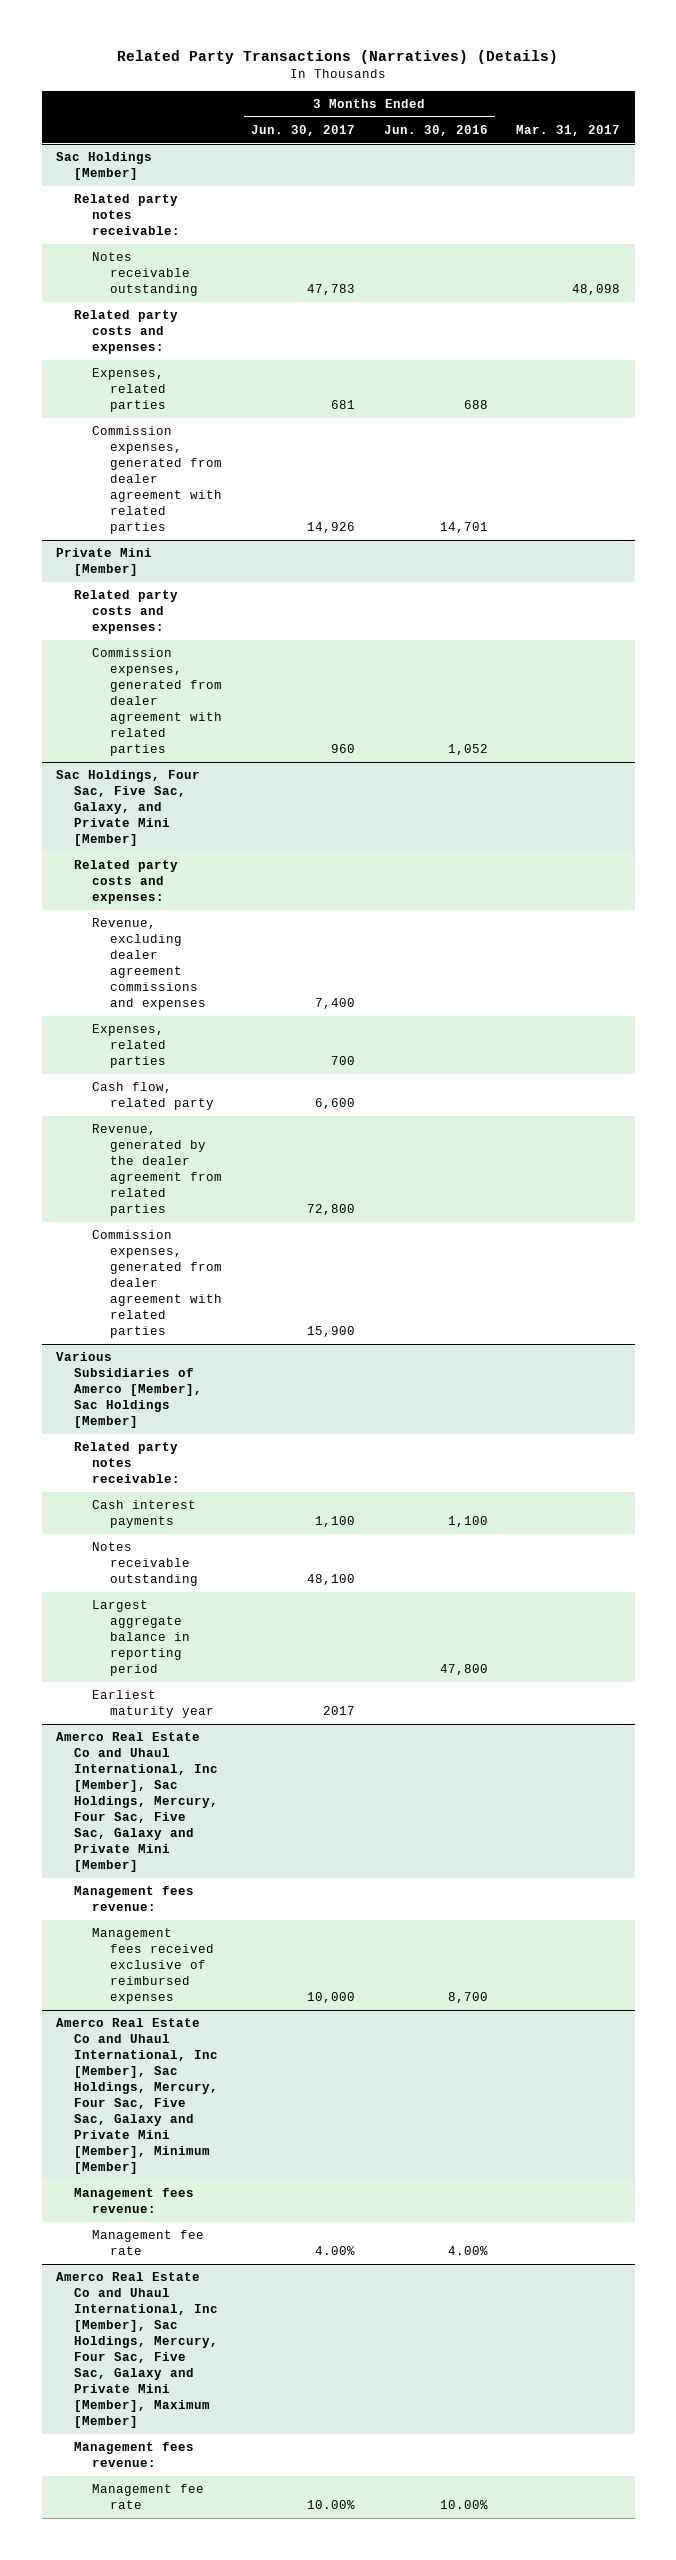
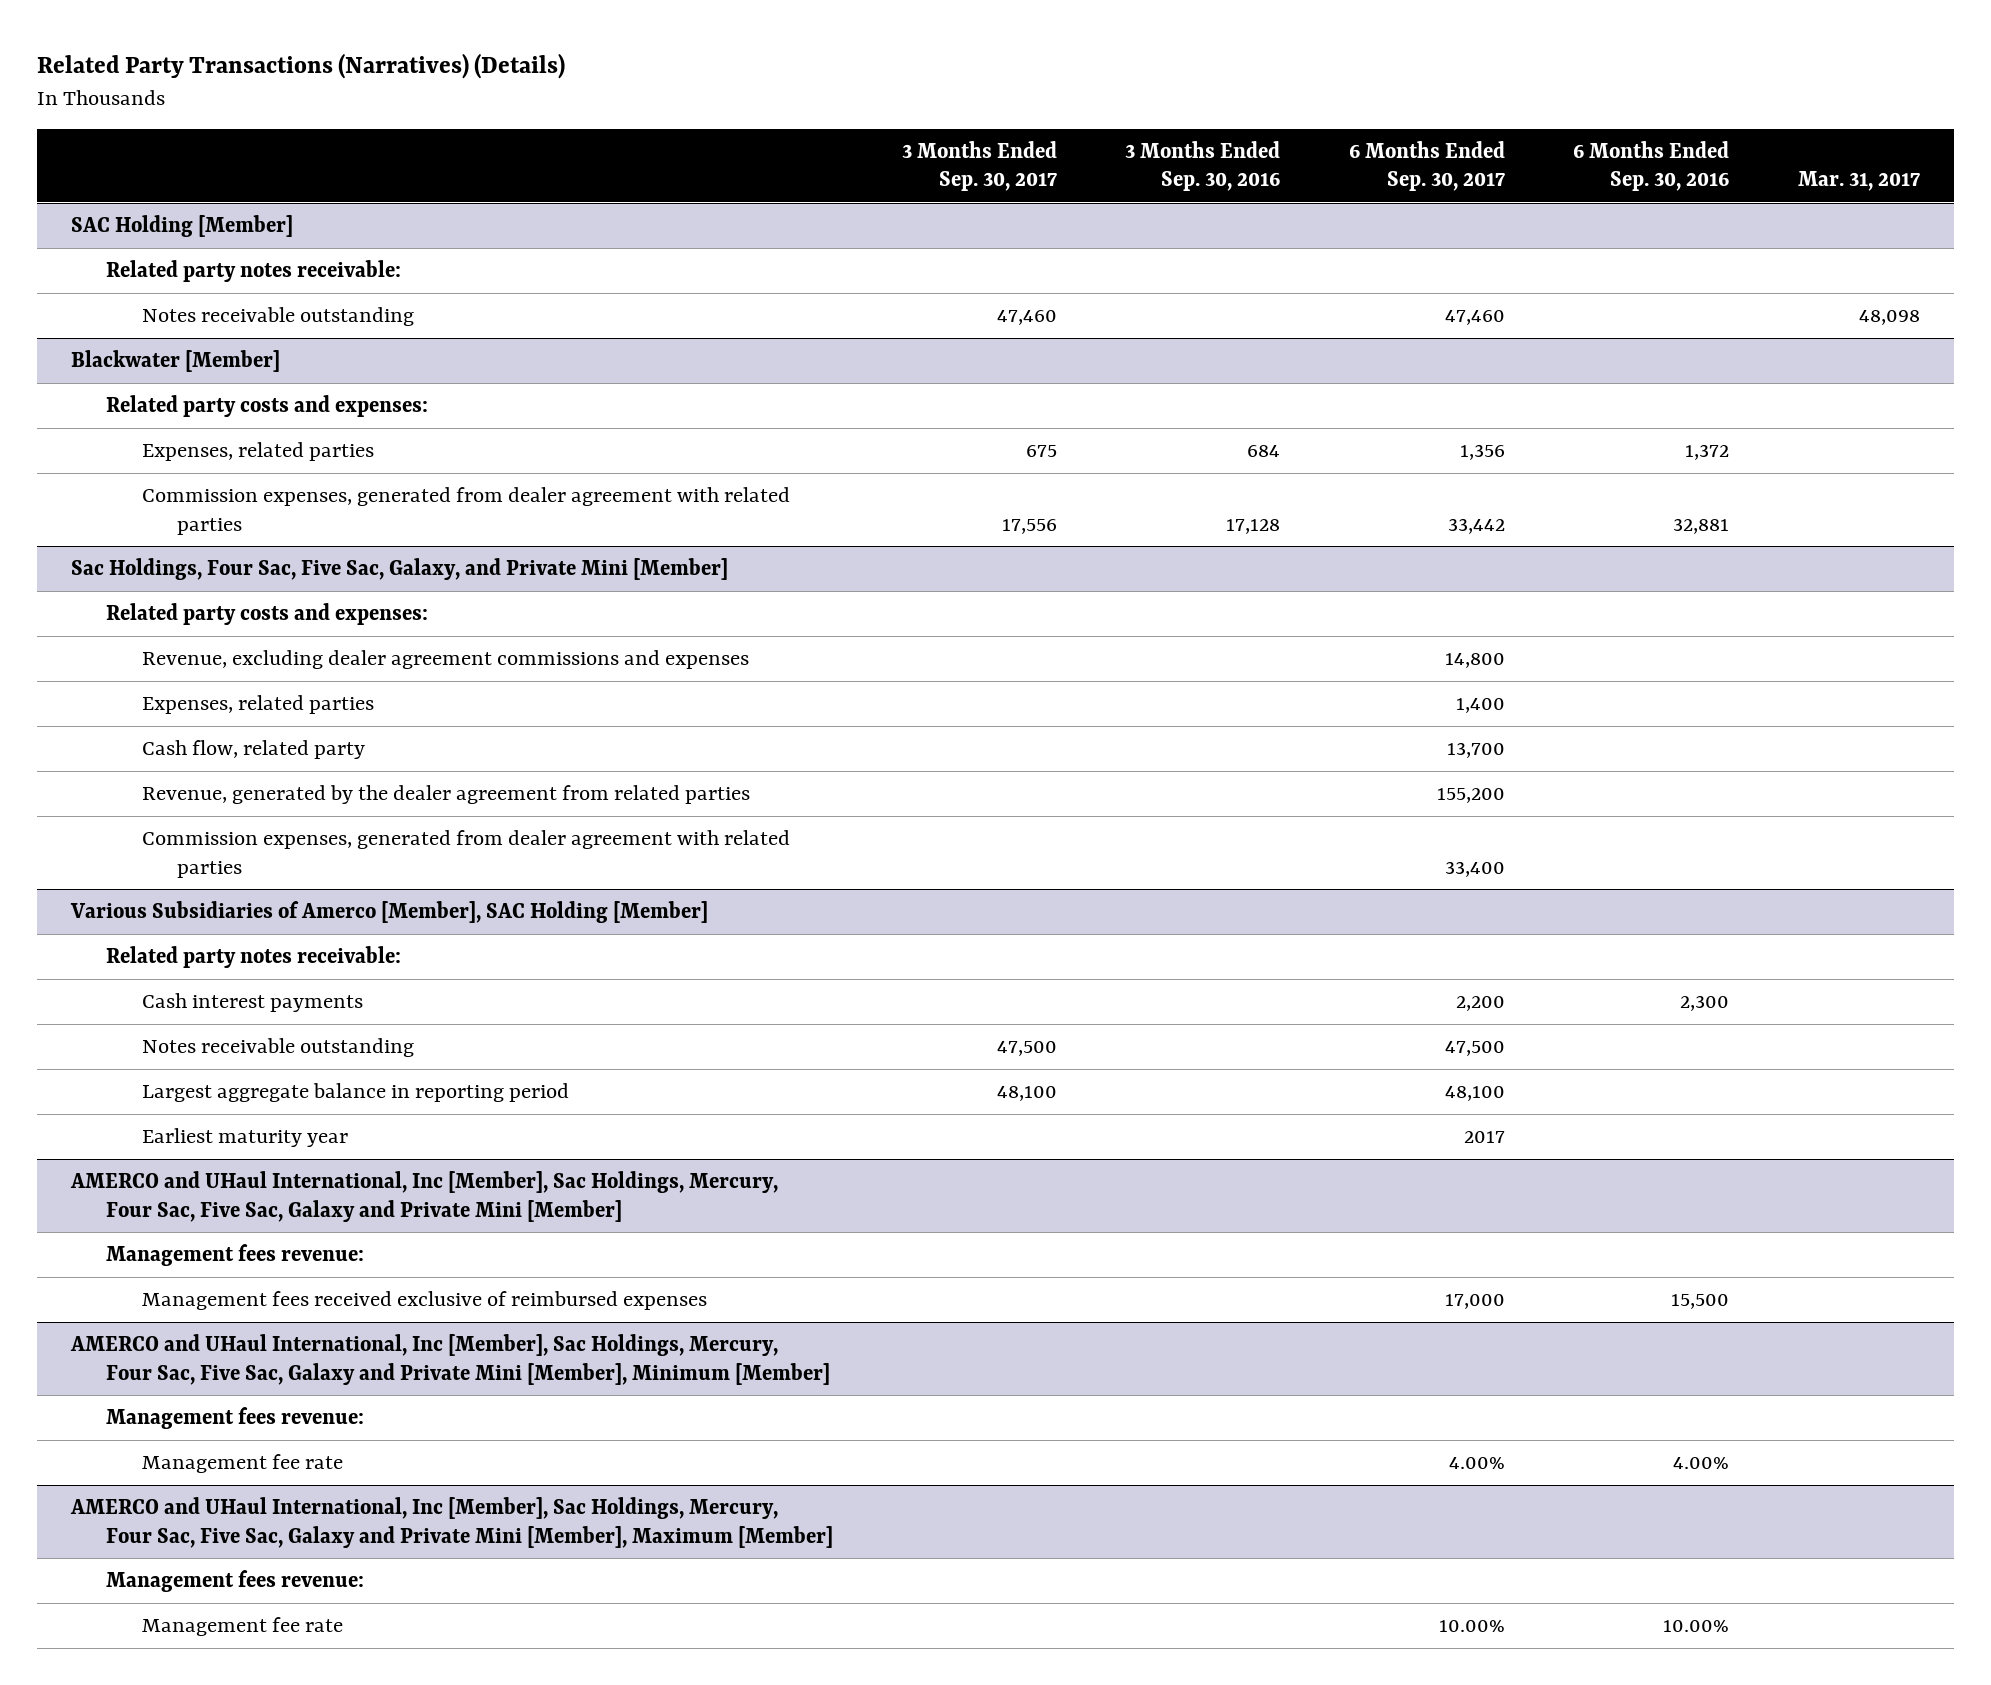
- | 3 Months Ended Jun. 30, 2017 | 3 Months Ended Jun. 30, 2016 | Mar. 31, 2017
+ | 3 Months Ended Sep. 30, 2017 | 3 Months Ended Sep. 30, 2016 | 6 Months Ended Sep. 30, 2017 | 6 Months Ended Sep. 30, 2016 | Mar. 31, 2017
- Sac Holdings [Member]
+ SAC Holding [Member]
- Related party costs and expenses:
- Expenses, related parties | 681 | 688 |
- Commission expenses, generated from dealer agreement with related parties | 14,926 | 14,701 |
- Private Mini [Member]
+ Blackwater [Member]
+ Expenses, related parties | 675 | 684 | 1,356 | 1,372 |
- Various Subsidiaries of Amerco [Member], Sac Holdings [Member]
+ Various Subsidiaries of Amerco [Member], SAC Holding [Member]
- Amerco Real Estate Co and Uhaul International, Inc [Member], Sac Holdings, Mercury, Four Sac, Five Sac, Galaxy and Private Mini [Member]
+ AMERCO and UHaul International, Inc [Member], Sac Holdings, Mercury, Four Sac, Five Sac, Galaxy and Private Mini [Member]
- Amerco Real Estate Co and Uhaul International, Inc [Member], Sac Holdings, Mercury, Four Sac, Five Sac, Galaxy and Private Mini [Member], Minimum [Member]
+ AMERCO and UHaul International, Inc [Member], Sac Holdings, Mercury, Four Sac, Five Sac, Galaxy and Private Mini [Member], Minimum [Member]
- Amerco Real Estate Co and Uhaul International, Inc [Member], Sac Holdings, Mercury, Four Sac, Five Sac, Galaxy and Private Mini [Member], Maximum [Member]
+ AMERCO and UHaul International, Inc [Member], Sac Holdings, Mercury, Four Sac, Five Sac, Galaxy and Private Mini [Member], Maximum [Member]

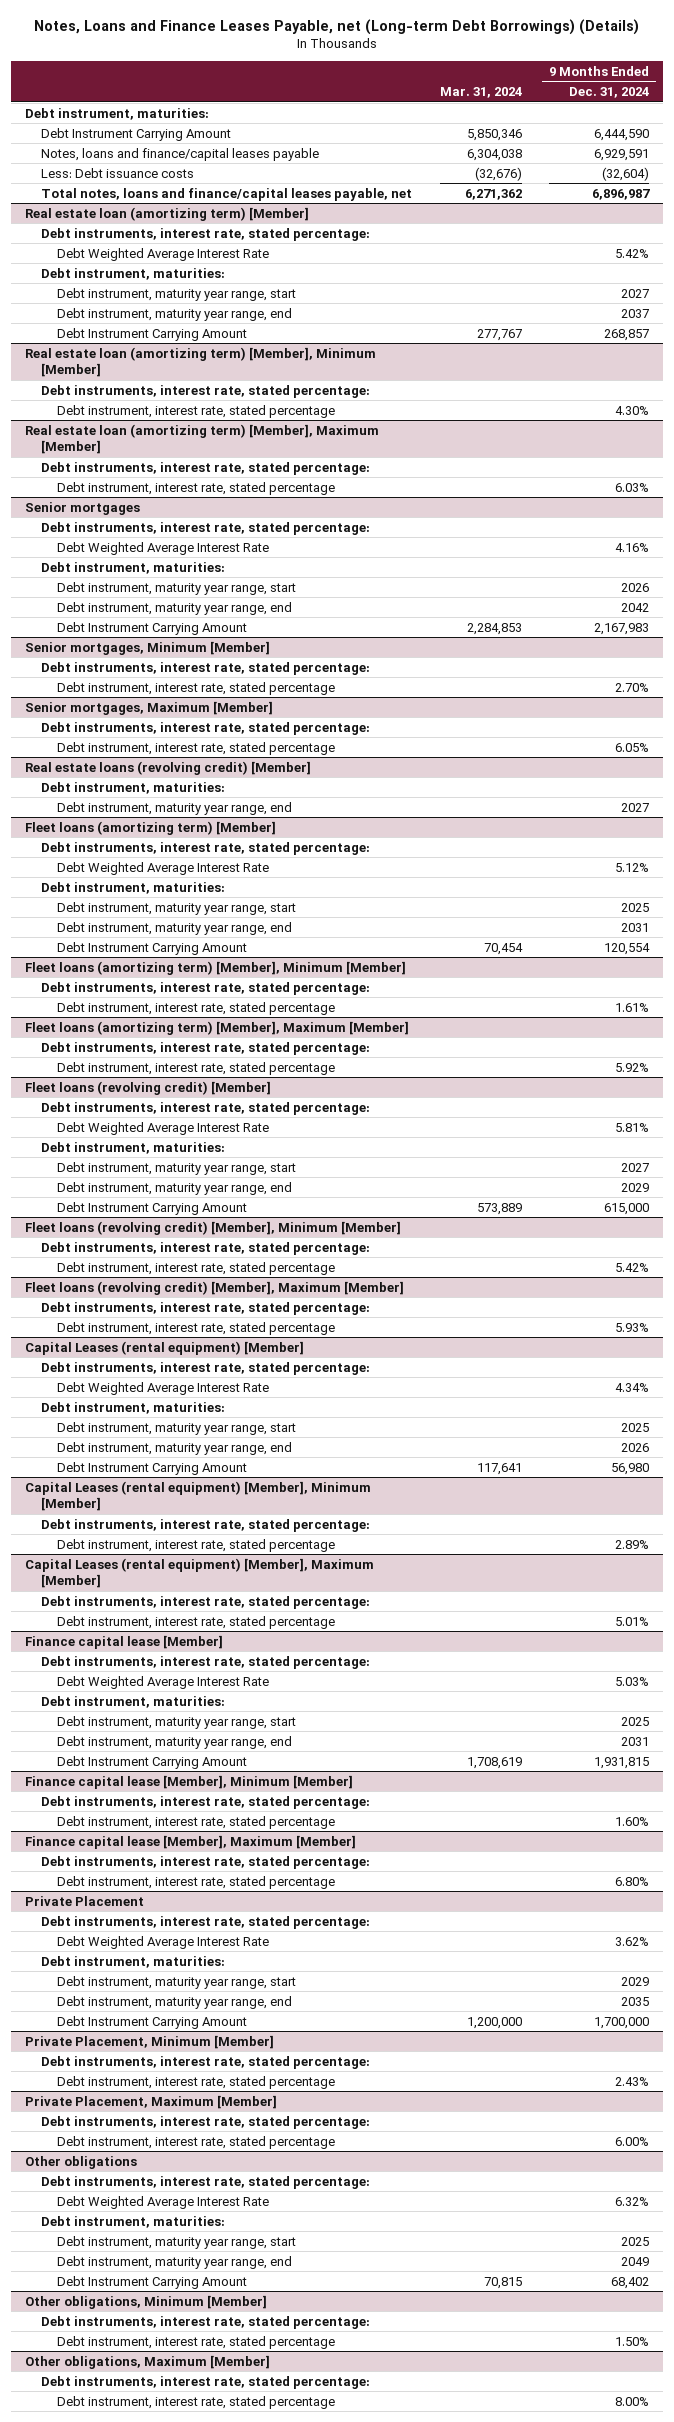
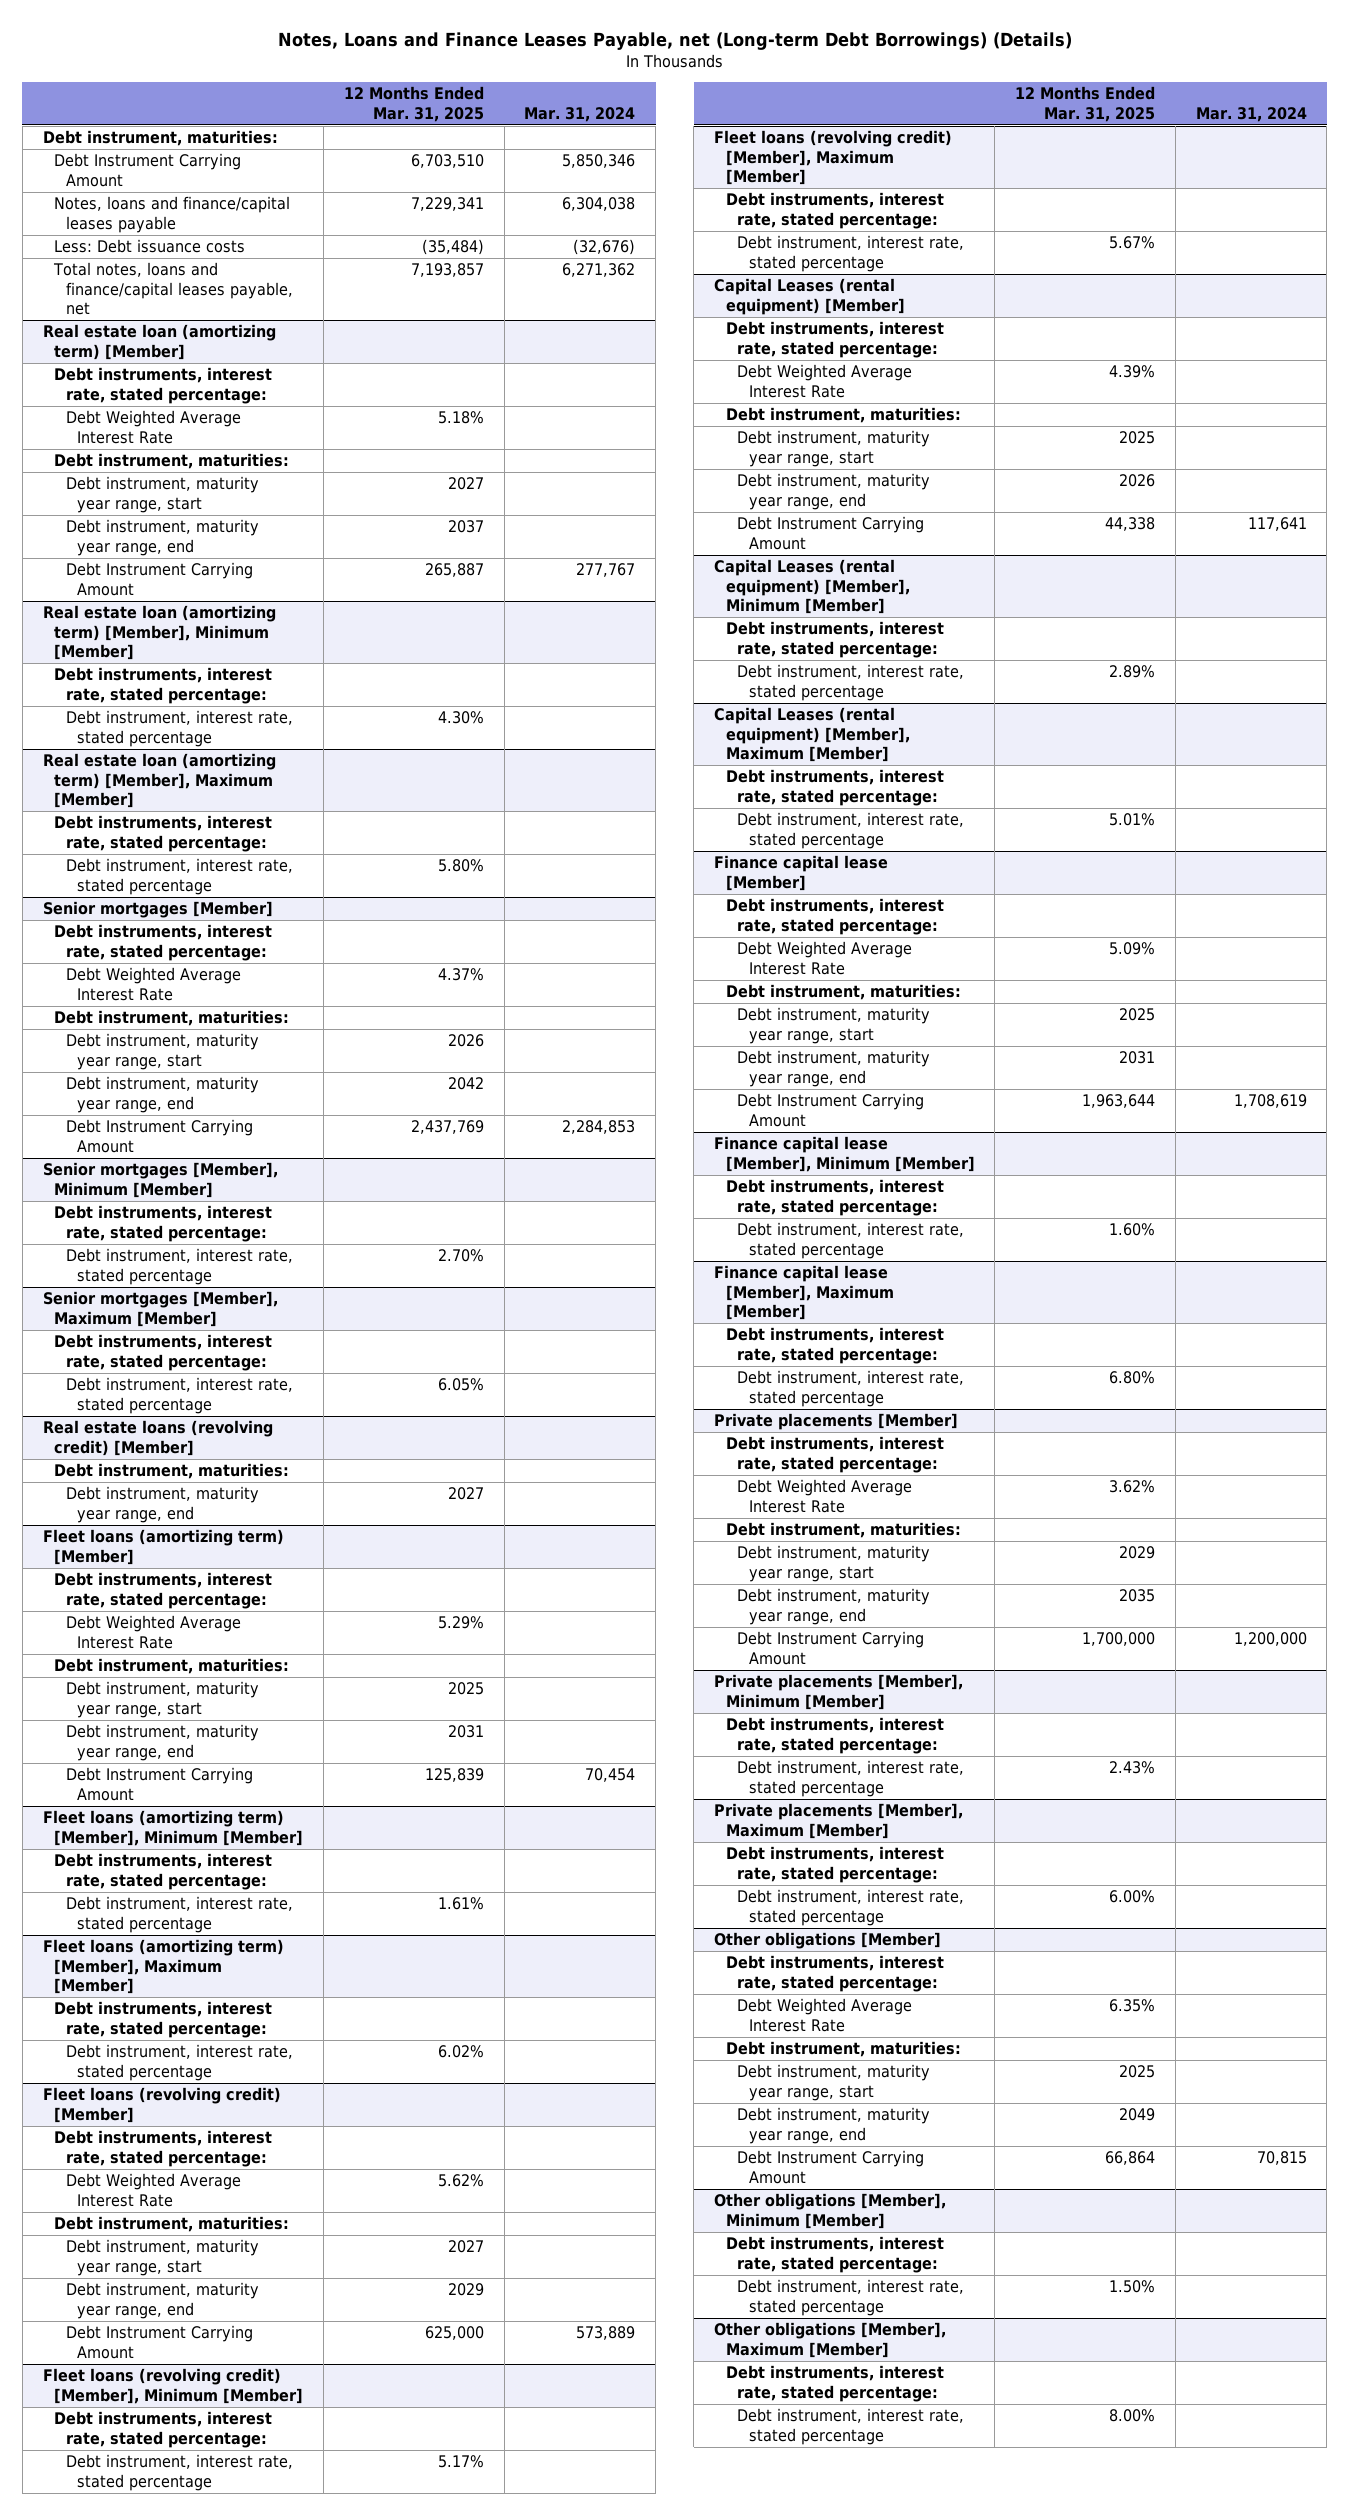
- | Mar. 31, 2024 | 9 Months Ended Dec. 31, 2024
+ | 12 Months Ended Mar. 31, 2025 | Mar. 31, 2024
- Senior mortgages
+ Senior mortgages [Member]
- Senior mortgages, Minimum [Member]
+ Senior mortgages [Member], Minimum [Member]
- Senior mortgages, Maximum [Member]
+ Senior mortgages [Member], Maximum [Member]
- Private Placement
+ Private placements [Member]
- Private Placement, Minimum [Member]
+ Private placements [Member], Minimum [Member]
- Private Placement, Maximum [Member]
+ Private placements [Member], Maximum [Member]
- Other obligations
+ Other obligations [Member]
- Other obligations, Minimum [Member]
+ Other obligations [Member], Minimum [Member]
- Other obligations, Maximum [Member]
+ Other obligations [Member], Maximum [Member]

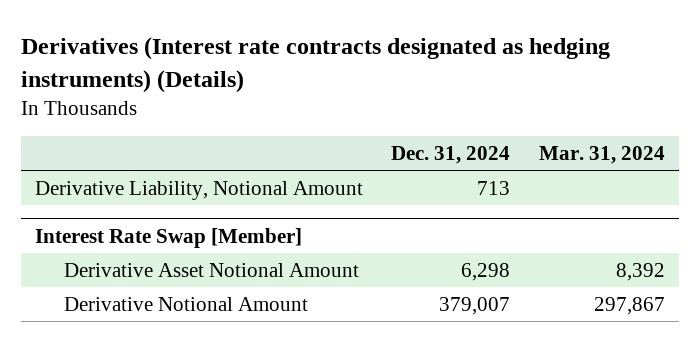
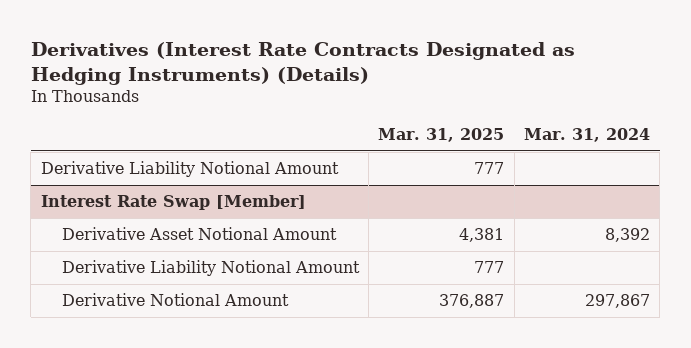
- Derivatives (Interest rate contracts designated as hedging instruments) (Details)
+ Derivatives (Interest Rate Contracts Designated as Hedging Instruments) (Details)
- | Dec. 31, 2024 | Mar. 31, 2024
+ | Mar. 31, 2025 | Mar. 31, 2024
- Derivative Liability, Notional Amount | 713 |
+ Derivative Liability Notional Amount | 777 |
@ Interest Rate Swap [Member]
+ Derivative Liability Notional Amount | 777 |

